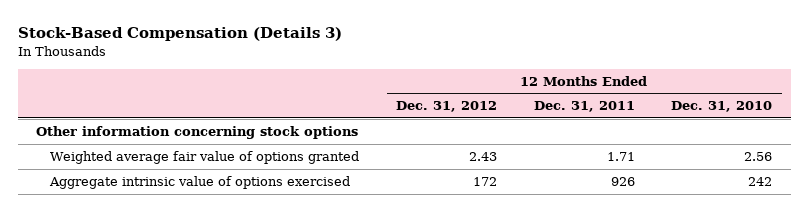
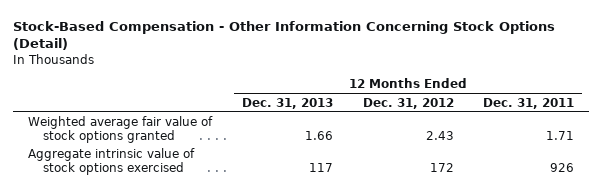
- Stock-Based Compensation (Details 3)
+ Stock-Based Compensation - Other Information Concerning Stock Options (Detail)
- | 12 Months Ended Dec. 31, 2012 | 12 Months Ended Dec. 31, 2011 | 12 Months Ended Dec. 31, 2010
+ | 12 Months Ended Dec. 31, 2013 | 12 Months Ended Dec. 31, 2012 | 12 Months Ended Dec. 31, 2011
- Other information concerning stock options
- Weighted average fair value of options granted | 2.43 | 1.71 | 2.56
- Aggregate intrinsic value of options exercised | 172 | 926 | 242
+ Weighted average fair value of stock options granted | 1.66 | 2.43 | 1.71
+ Aggregate intrinsic value of stock options exercised | 117 | 172 | 926

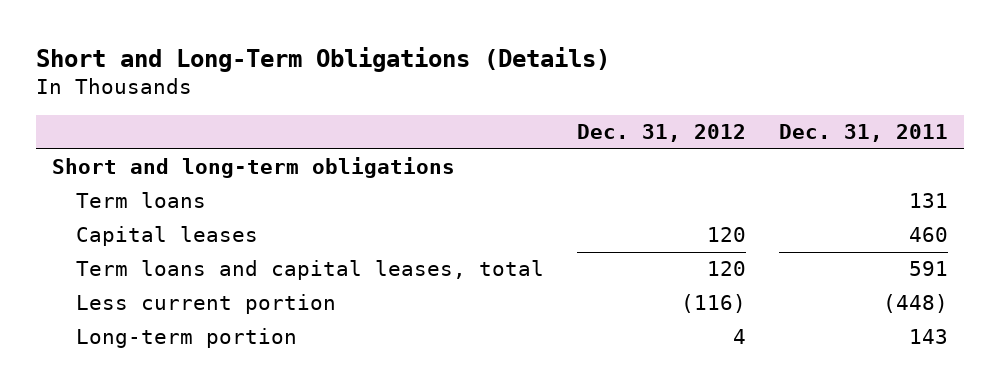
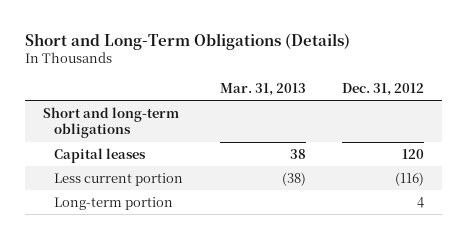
- | Dec. 31, 2012 | Dec. 31, 2011
+ | Mar. 31, 2013 | Dec. 31, 2012
- Term loans | | 131
- Term loans and capital leases, total | 120 | 591

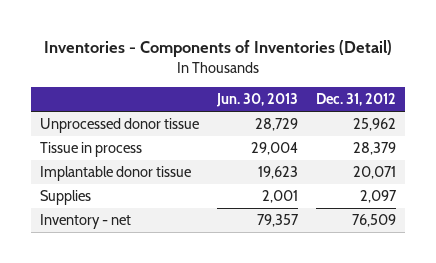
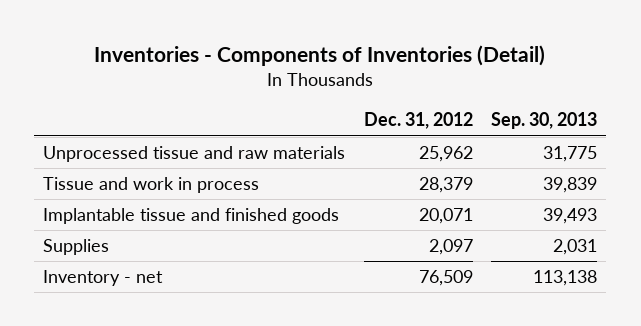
- | Jun. 30, 2013 | Dec. 31, 2012
+ | Dec. 31, 2012 | Sep. 30, 2013
- Unprocessed donor tissue | 28,729 | 25,962
- Tissue in process | 29,004 | 28,379
- Implantable donor tissue | 19,623 | 20,071
+ Unprocessed tissue and raw materials | 25,962 | 31,775
+ Tissue and work in process | 28,379 | 39,839
+ Implantable tissue and finished goods | 20,071 | 39,493

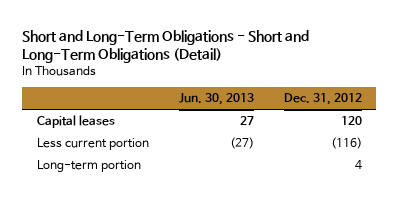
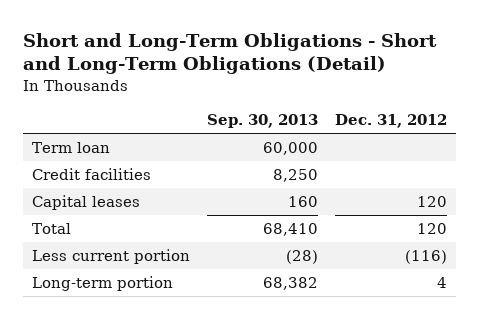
- | Jun. 30, 2013 | Dec. 31, 2012
+ | Sep. 30, 2013 | Dec. 31, 2012
+ Term loan | 60,000 |
+ Credit facilities | 8,250 |
+ Total | 68,410 | 120

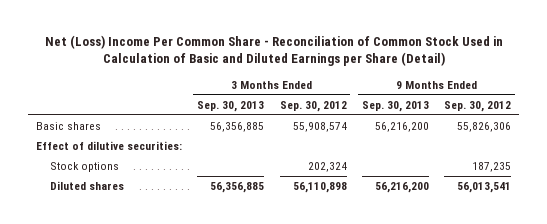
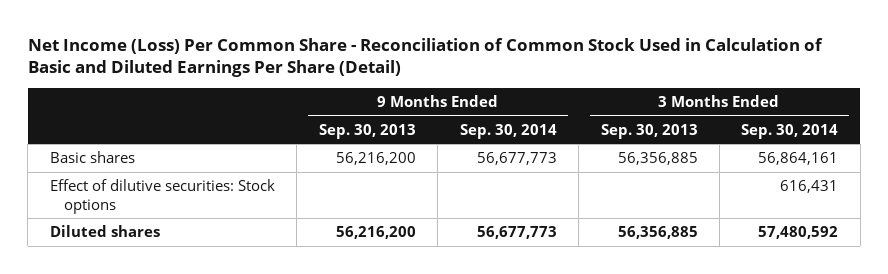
- Net (Loss) Income Per Common Share - Reconciliation of Common Stock Used in Calculation of Basic and Diluted Earnings per Share (Detail)
+ Net Income (Loss) Per Common Share - Reconciliation of Common Stock Used in Calculation of Basic and Diluted Earnings Per Share (Detail)
- | 3 Months Ended Sep. 30, 2013 | 3 Months Ended Sep. 30, 2012 | 9 Months Ended Sep. 30, 2013 | 9 Months Ended Sep. 30, 2012
+ | 9 Months Ended Sep. 30, 2013 | 9 Months Ended Sep. 30, 2014 | 3 Months Ended Sep. 30, 2013 | 3 Months Ended Sep. 30, 2014
- Effect of dilutive securities:
- Stock options | | 202,324 | | 187,235
+ Effect of dilutive securities: Stock options | | | | 616,431

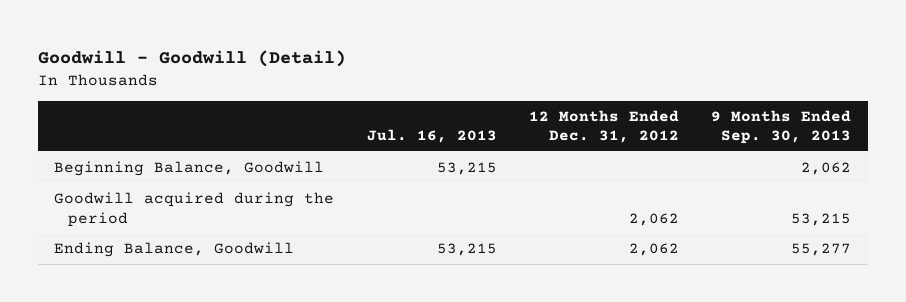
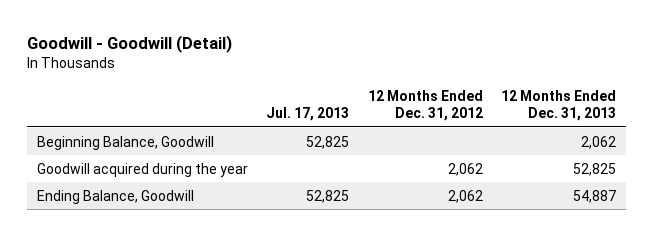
- | Jul. 16, 2013 | 12 Months Ended Dec. 31, 2012 | 9 Months Ended Sep. 30, 2013
+ | Jul. 17, 2013 | 12 Months Ended Dec. 31, 2012 | 12 Months Ended Dec. 31, 2013
- Goodwill acquired during the period | | 2,062 | 53,215
+ Goodwill acquired during the year | | 2,062 | 52,825

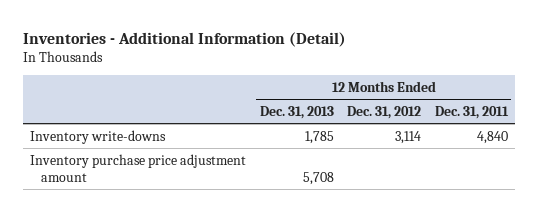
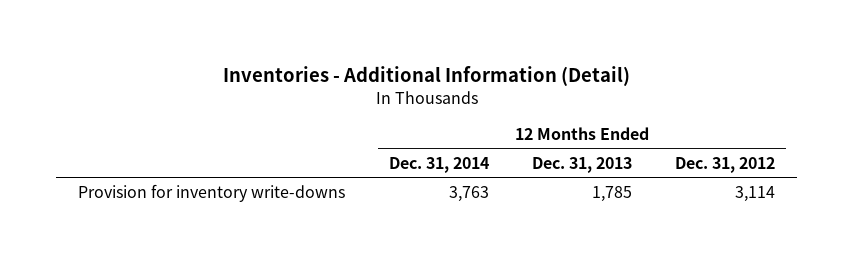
- | 12 Months Ended Dec. 31, 2013 | 12 Months Ended Dec. 31, 2012 | 12 Months Ended Dec. 31, 2011
+ | 12 Months Ended Dec. 31, 2014 | 12 Months Ended Dec. 31, 2013 | 12 Months Ended Dec. 31, 2012
- Inventory write-downs | 1,785 | 3,114 | 4,840
- Inventory purchase price adjustment amount | 5,708 | |
+ Provision for inventory write-downs | 3,763 | 1,785 | 3,114

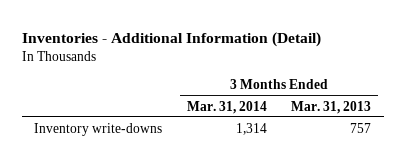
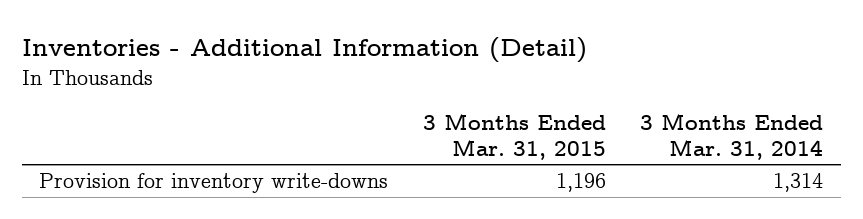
- | 3 Months Ended Mar. 31, 2014 | 3 Months Ended Mar. 31, 2013
+ | 3 Months Ended Mar. 31, 2015 | 3 Months Ended Mar. 31, 2014
- Inventory write-downs | 1,314 | 757
+ Provision for inventory write-downs | 1,196 | 1,314

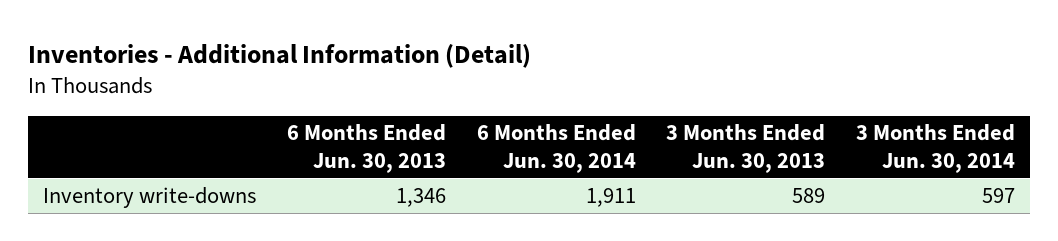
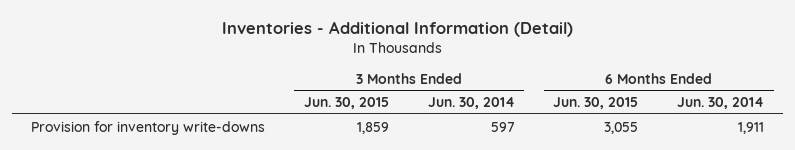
- | 6 Months Ended Jun. 30, 2013 | 6 Months Ended Jun. 30, 2014 | 3 Months Ended Jun. 30, 2013 | 3 Months Ended Jun. 30, 2014
+ | 3 Months Ended Jun. 30, 2015 | 3 Months Ended Jun. 30, 2014 | 6 Months Ended Jun. 30, 2015 | 6 Months Ended Jun. 30, 2014
- Inventory write-downs | 1,346 | 1,911 | 589 | 597
+ Provision for inventory write-downs | 1,859 | 597 | 3,055 | 1,911

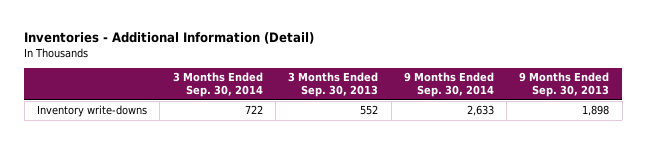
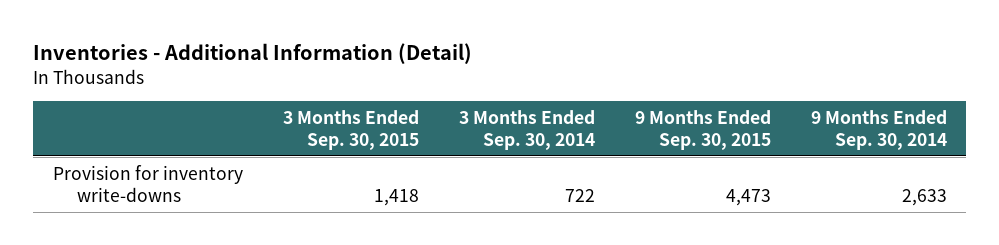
- | 3 Months Ended Sep. 30, 2014 | 3 Months Ended Sep. 30, 2013 | 9 Months Ended Sep. 30, 2014 | 9 Months Ended Sep. 30, 2013
+ | 3 Months Ended Sep. 30, 2015 | 3 Months Ended Sep. 30, 2014 | 9 Months Ended Sep. 30, 2015 | 9 Months Ended Sep. 30, 2014
- Inventory write-downs | 722 | 552 | 2,633 | 1,898
+ Provision for inventory write-downs | 1,418 | 722 | 4,473 | 2,633

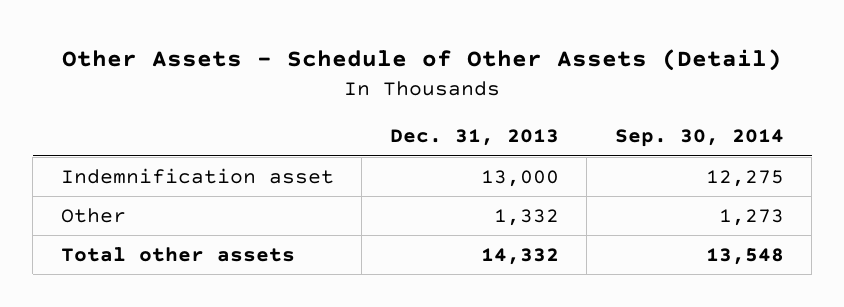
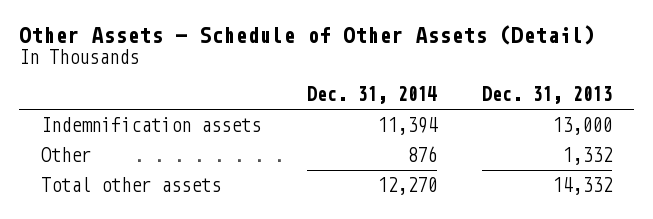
- | Dec. 31, 2013 | Sep. 30, 2014
+ | Dec. 31, 2014 | Dec. 31, 2013
- Indemnification asset | 13,000 | 12,275
+ Indemnification assets | 11,394 | 13,000

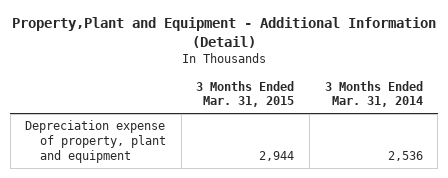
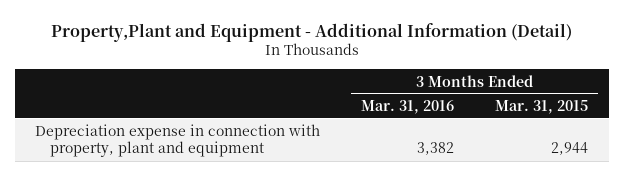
- | 3 Months Ended Mar. 31, 2015 | 3 Months Ended Mar. 31, 2014
+ | 3 Months Ended Mar. 31, 2016 | 3 Months Ended Mar. 31, 2015
- Depreciation expense of property, plant and equipment | 2,944 | 2,536
+ Depreciation expense in connection with property, plant and equipment | 3,382 | 2,944

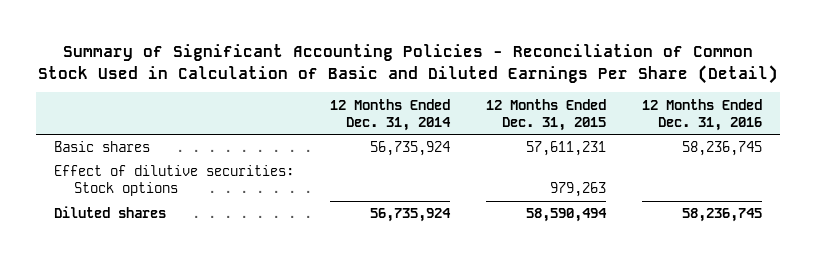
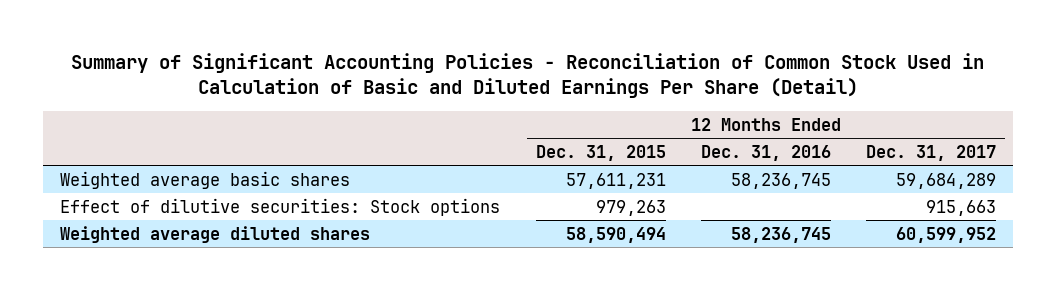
- | 12 Months Ended Dec. 31, 2014 | 12 Months Ended Dec. 31, 2015 | 12 Months Ended Dec. 31, 2016
+ | 12 Months Ended Dec. 31, 2015 | 12 Months Ended Dec. 31, 2016 | 12 Months Ended Dec. 31, 2017
- Basic shares | 56,735,924 | 57,611,231 | 58,236,745
+ Weighted average basic shares | 57,611,231 | 58,236,745 | 59,684,289
- Diluted shares | 56,735,924 | 58,590,494 | 58,236,745
+ Weighted average diluted shares | 58,590,494 | 58,236,745 | 60,599,952

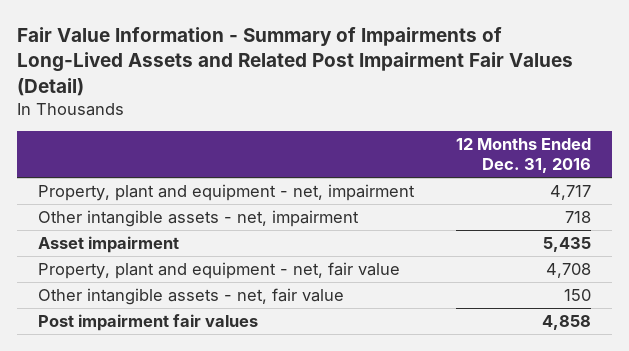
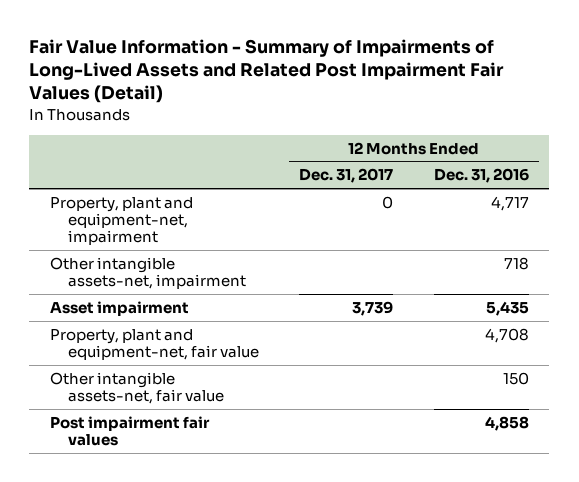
- | 12 Months Ended Dec. 31, 2016
+ | 12 Months Ended Dec. 31, 2017 | 12 Months Ended Dec. 31, 2016
- Property, plant and equipment - net, impairment | 4,717
- Other intangible assets - net, impairment | 718
+ Property, plant and equipment-net, impairment | 0 | 4,717
+ Other intangible assets-net, impairment | | 718
- Property, plant and equipment - net, fair value | 4,708
- Other intangible assets - net, fair value | 150
+ Property, plant and equipment-net, fair value | | 4,708
+ Other intangible assets-net, fair value | | 150

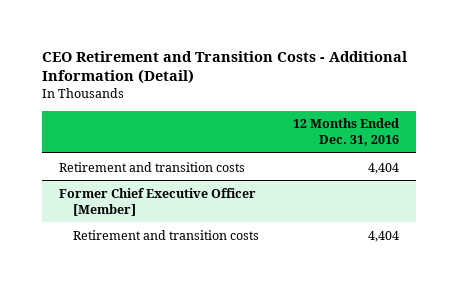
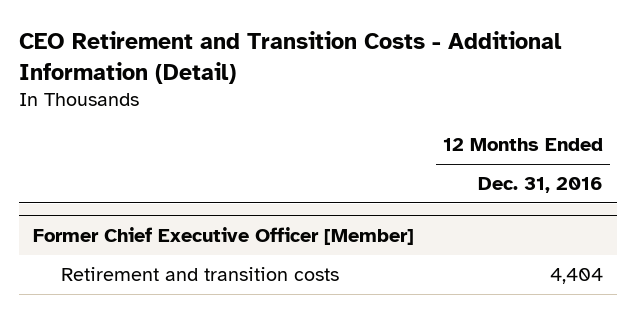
- Retirement and transition costs | 4,404

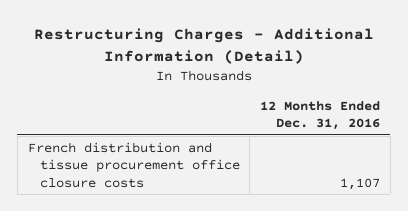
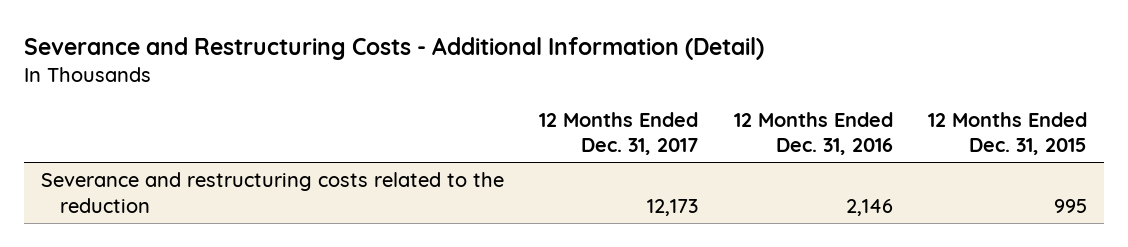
- Restructuring Charges - Additional Information (Detail)
+ Severance and Restructuring Costs - Additional Information (Detail)
- | 12 Months Ended Dec. 31, 2016
+ | 12 Months Ended Dec. 31, 2017 | 12 Months Ended Dec. 31, 2016 | 12 Months Ended Dec. 31, 2015
- French distribution and tissue procurement office closure costs | 1,107
+ Severance and restructuring costs related to the reduction | 12,173 | 2,146 | 995

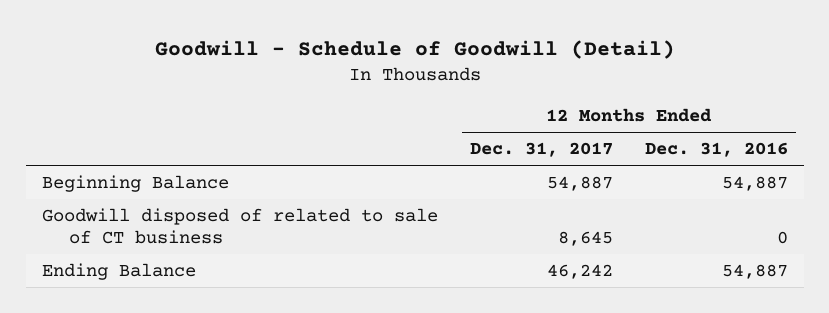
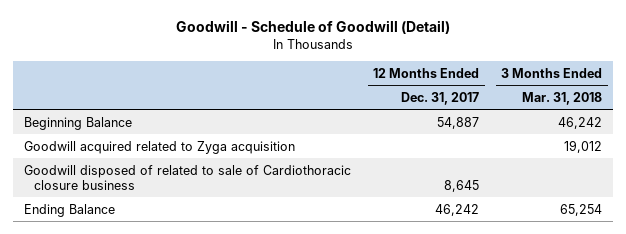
- | 12 Months Ended Dec. 31, 2017 | 12 Months Ended Dec. 31, 2016
+ | 12 Months Ended Dec. 31, 2017 | 3 Months Ended Mar. 31, 2018
- Goodwill disposed of related to sale of CT business | 8,645 | 0
+ Goodwill acquired related to Zyga acquisition | | 19,012
+ Goodwill disposed of related to sale of Cardiothoracic closure business | 8,645 |

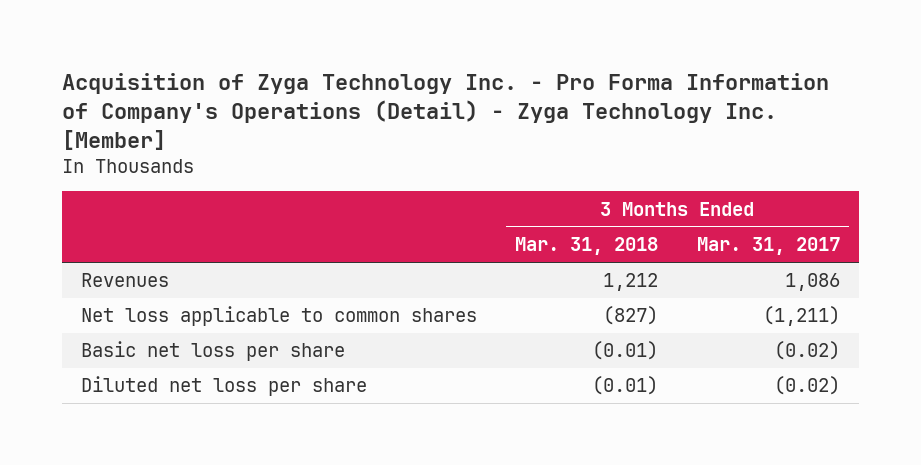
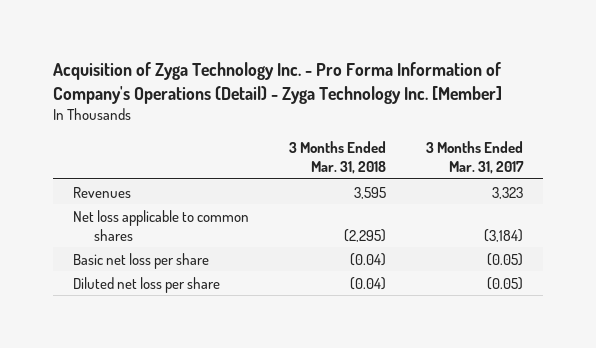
- Revenues | 1,212 | 1,086
- Net loss applicable to common shares | (827) | (1,211)
- Basic net loss per share | (0.01) | (0.02)
- Diluted net loss per share | (0.01) | (0.02)
+ Revenues | 3,595 | 3,323
+ Net loss applicable to common shares | (2,295) | (3,184)
+ Basic net loss per share | (0.04) | (0.05)
+ Diluted net loss per share | (0.04) | (0.05)

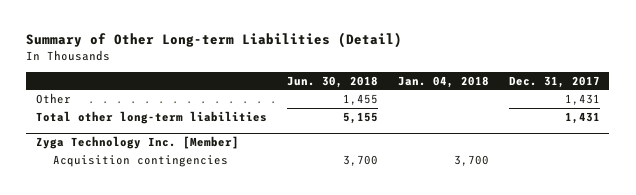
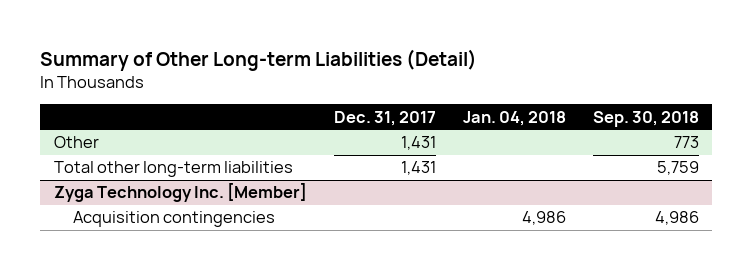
- | Jun. 30, 2018 | Jan. 04, 2018 | Dec. 31, 2017
+ | Dec. 31, 2017 | Jan. 04, 2018 | Sep. 30, 2018
@ Zyga Technology Inc. [Member]
- Acquisition contingencies | 3,700 | 3,700 |
+ Acquisition contingencies | | 4,986 | 4,986

